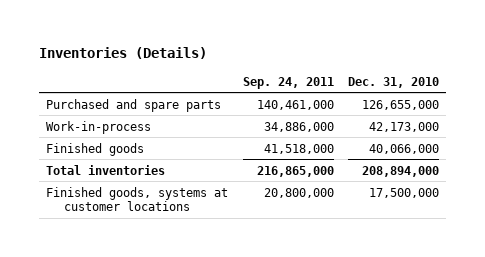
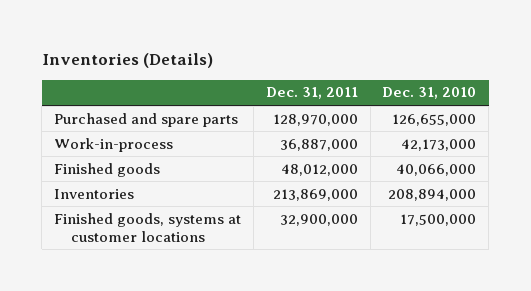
- | Sep. 24, 2011 | Dec. 31, 2010
+ | Dec. 31, 2011 | Dec. 31, 2010
- Total inventories | 216,865,000 | 208,894,000
+ Inventories | 213,869,000 | 208,894,000

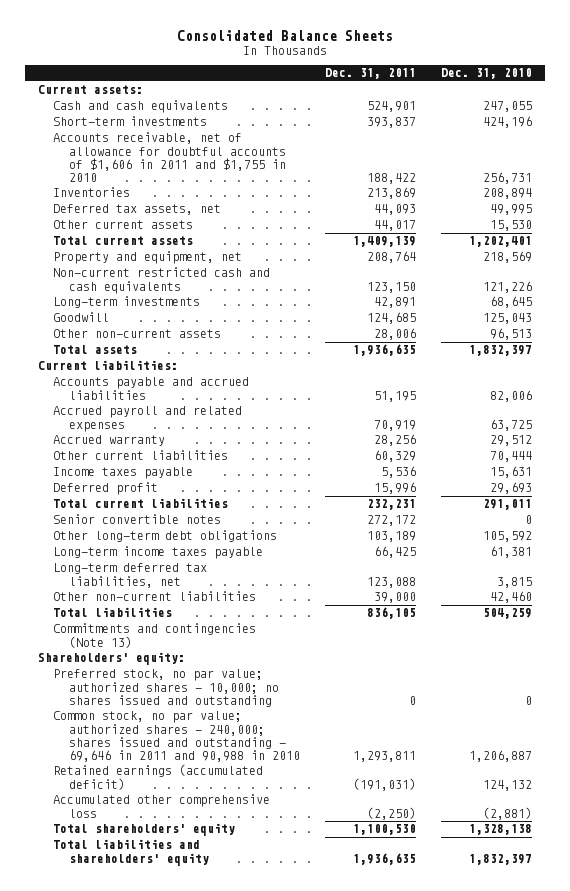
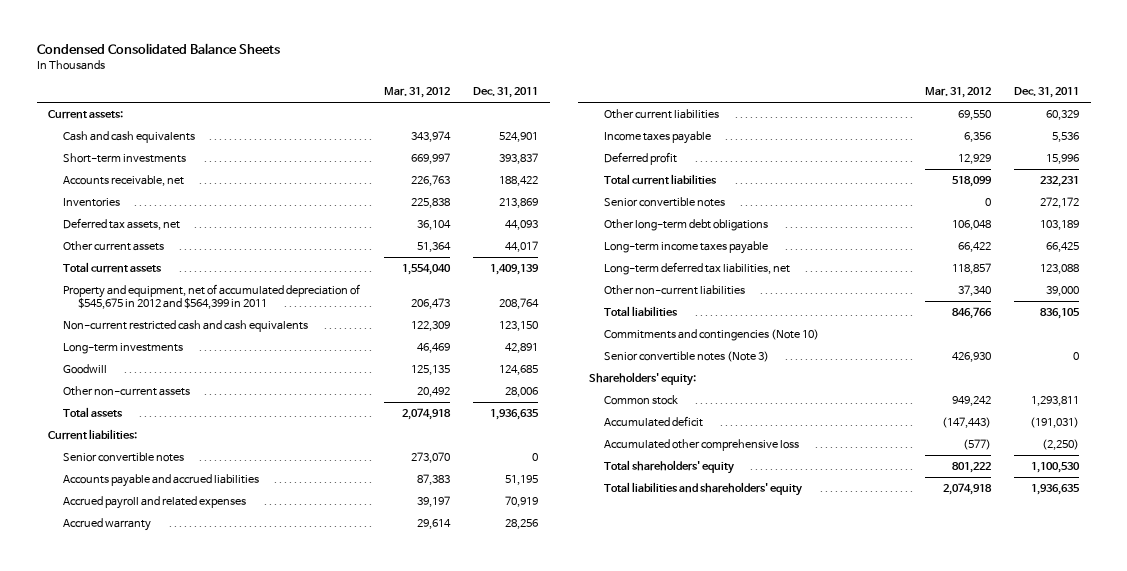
- Consolidated Balance Sheets
+ Condensed Consolidated Balance Sheets
- | Dec. 31, 2011 | Dec. 31, 2010
+ | Mar. 31, 2012 | Dec. 31, 2011
- Accounts receivable, net of allowance for doubtful accounts of $1,606 in 2011 and $1,755 in 2010 | 188,422 | 256,731
+ Accounts receivable, net | 226,763 | 188,422
- Property and equipment, net | 208,764 | 218,569
+ Property and equipment, net of accumulated depreciation of $545,675 in 2012 and $564,399 in 2011 | 206,473 | 208,764
+ Senior convertible notes | 273,070 | 0
- Commitments and contingencies (Note 13)
+ Commitments and contingencies (Note 10)
+ Senior convertible notes (Note 3) | 426,930 | 0
- Preferred stock, no par value; authorized shares - 10,000; no shares issued and outstanding | 0 | 0
- Common stock, no par value; authorized shares - 240,000; shares issued and outstanding - 69,646 in 2011 and 90,988 in 2010 | 1,293,811 | 1,206,887
- Retained earnings (accumulated deficit) | (191,031) | 124,132
+ Common stock | 949,242 | 1,293,811
+ Accumulated deficit | (147,443) | (191,031)

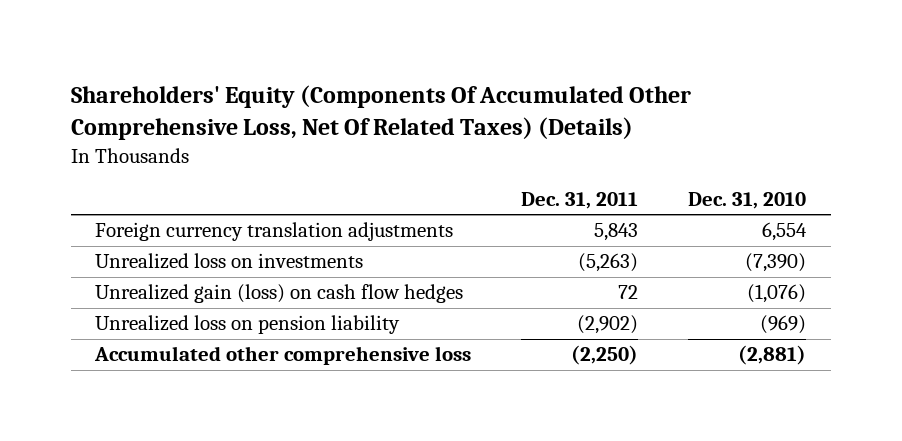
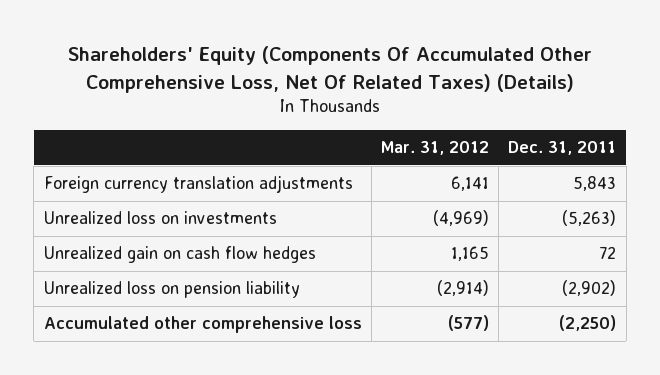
- | Dec. 31, 2011 | Dec. 31, 2010
+ | Mar. 31, 2012 | Dec. 31, 2011
- Unrealized gain (loss) on cash flow hedges | 72 | (1,076)
+ Unrealized gain on cash flow hedges | 1,165 | 72

